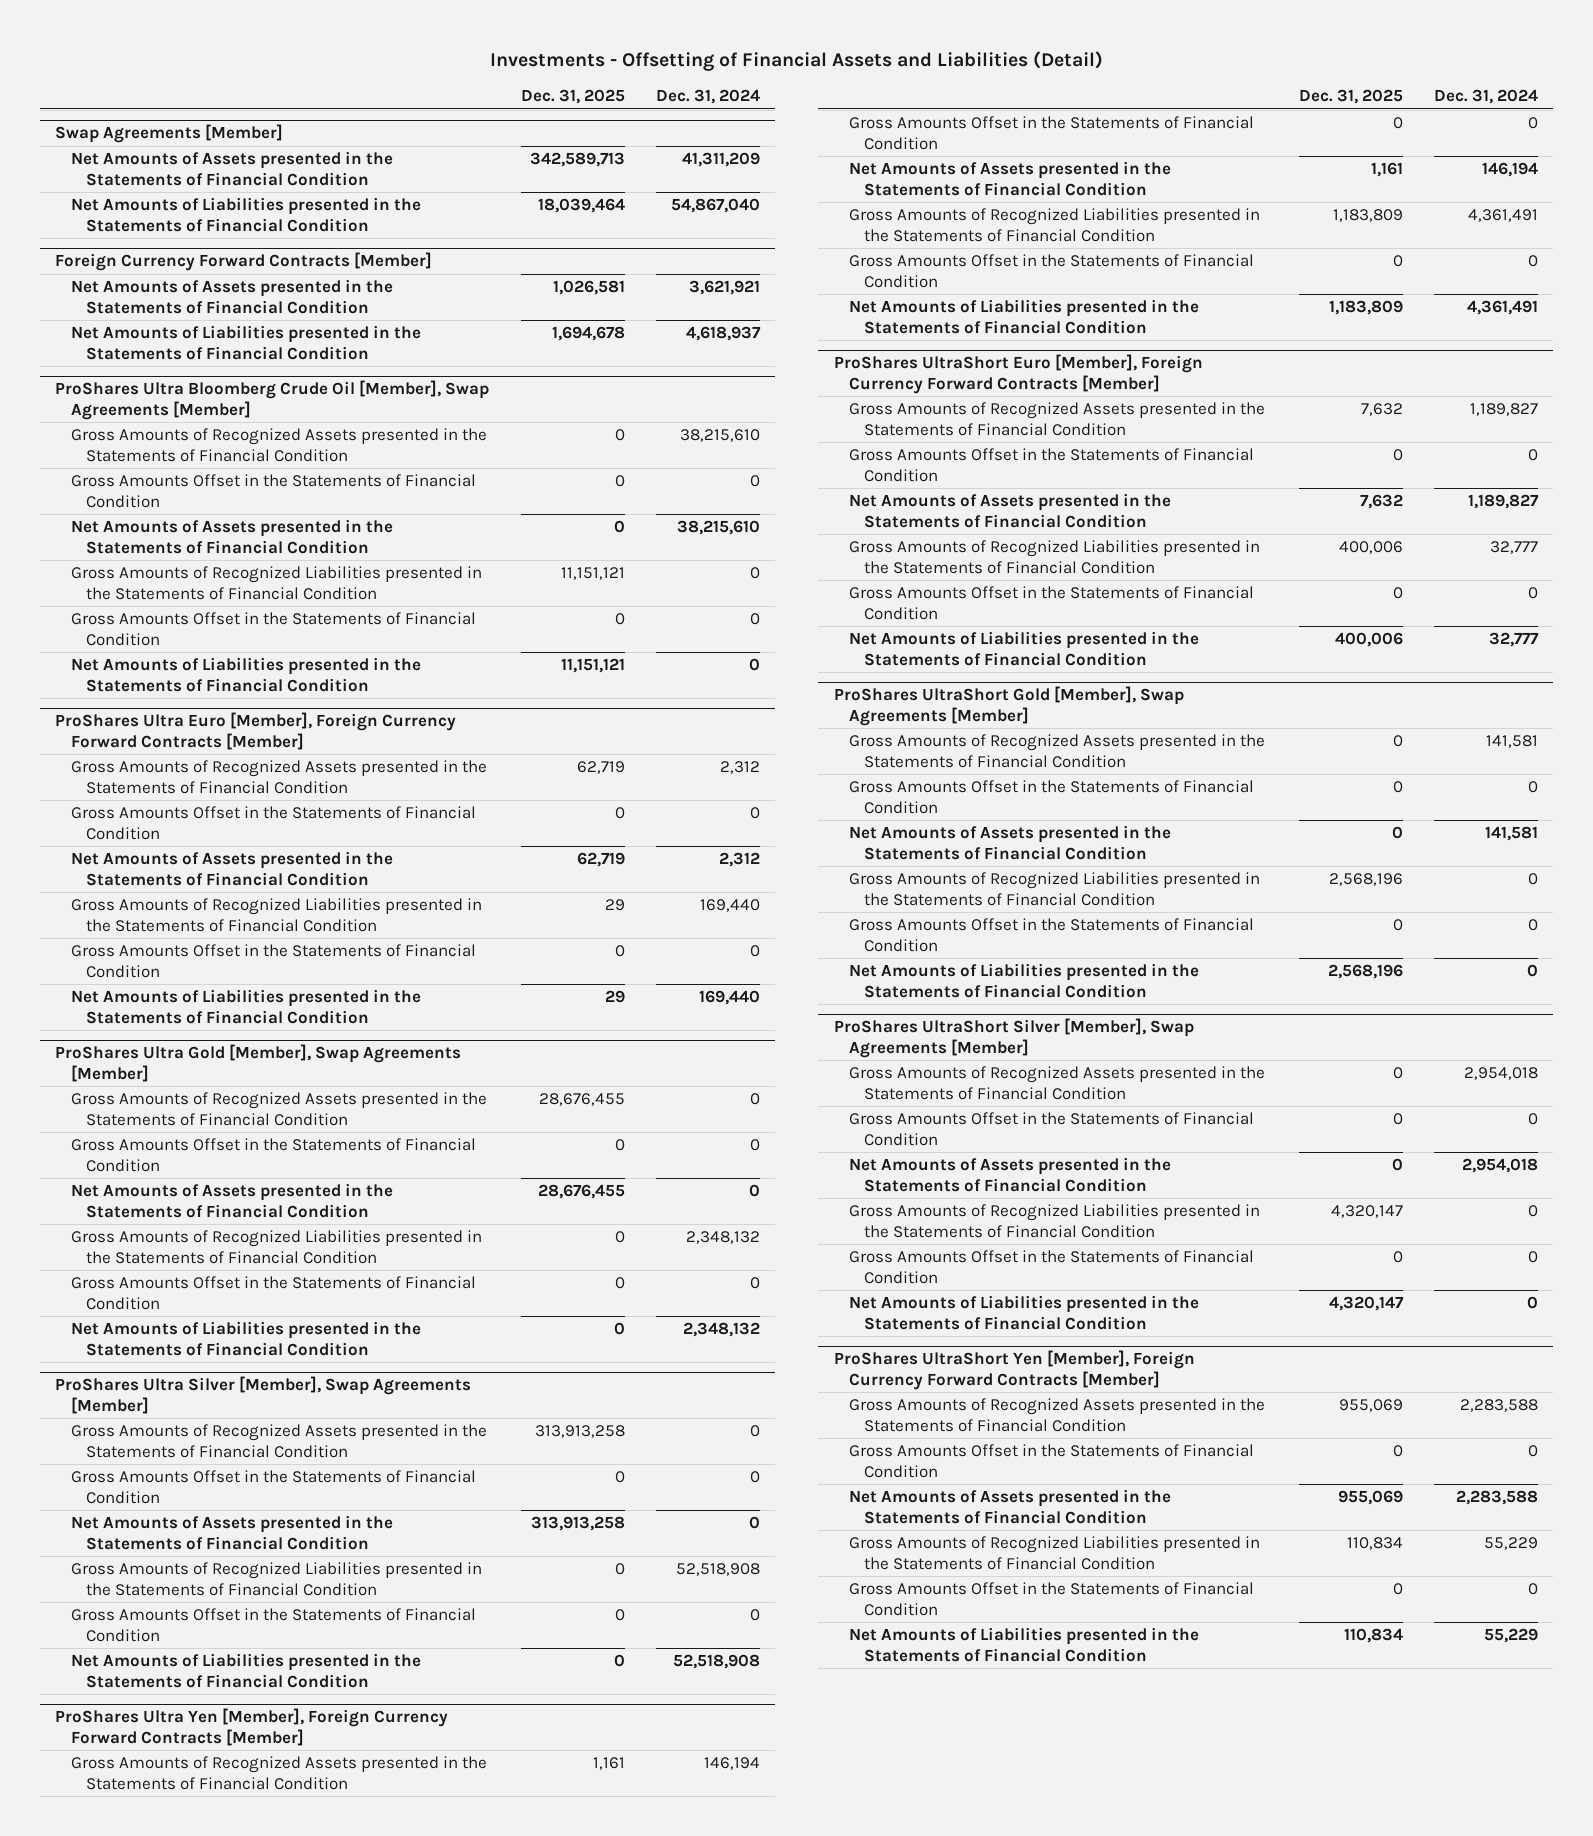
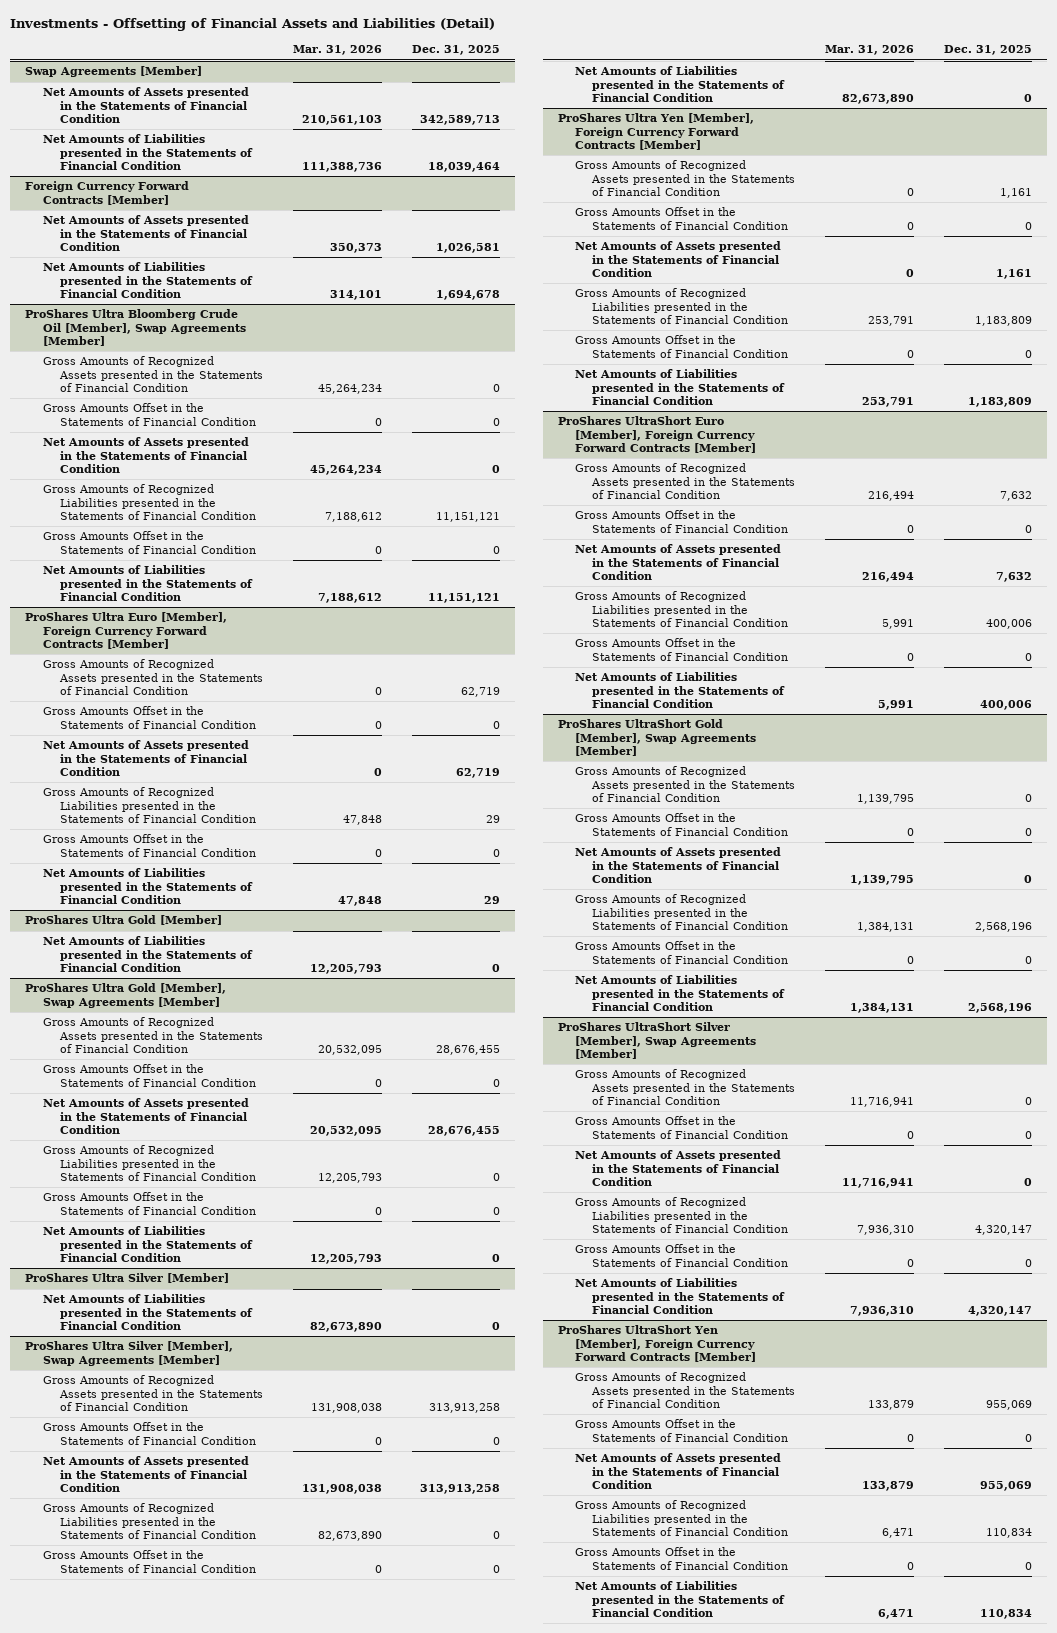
- | Dec. 31, 2025 | Dec. 31, 2024
+ | Mar. 31, 2026 | Dec. 31, 2025
+ ProShares Ultra Gold [Member]
+ Net Amounts of Liabilities presented in the Statements of Financial Condition | 12,205,793 | 0
+ ProShares Ultra Silver [Member]
+ Net Amounts of Liabilities presented in the Statements of Financial Condition | 82,673,890 | 0

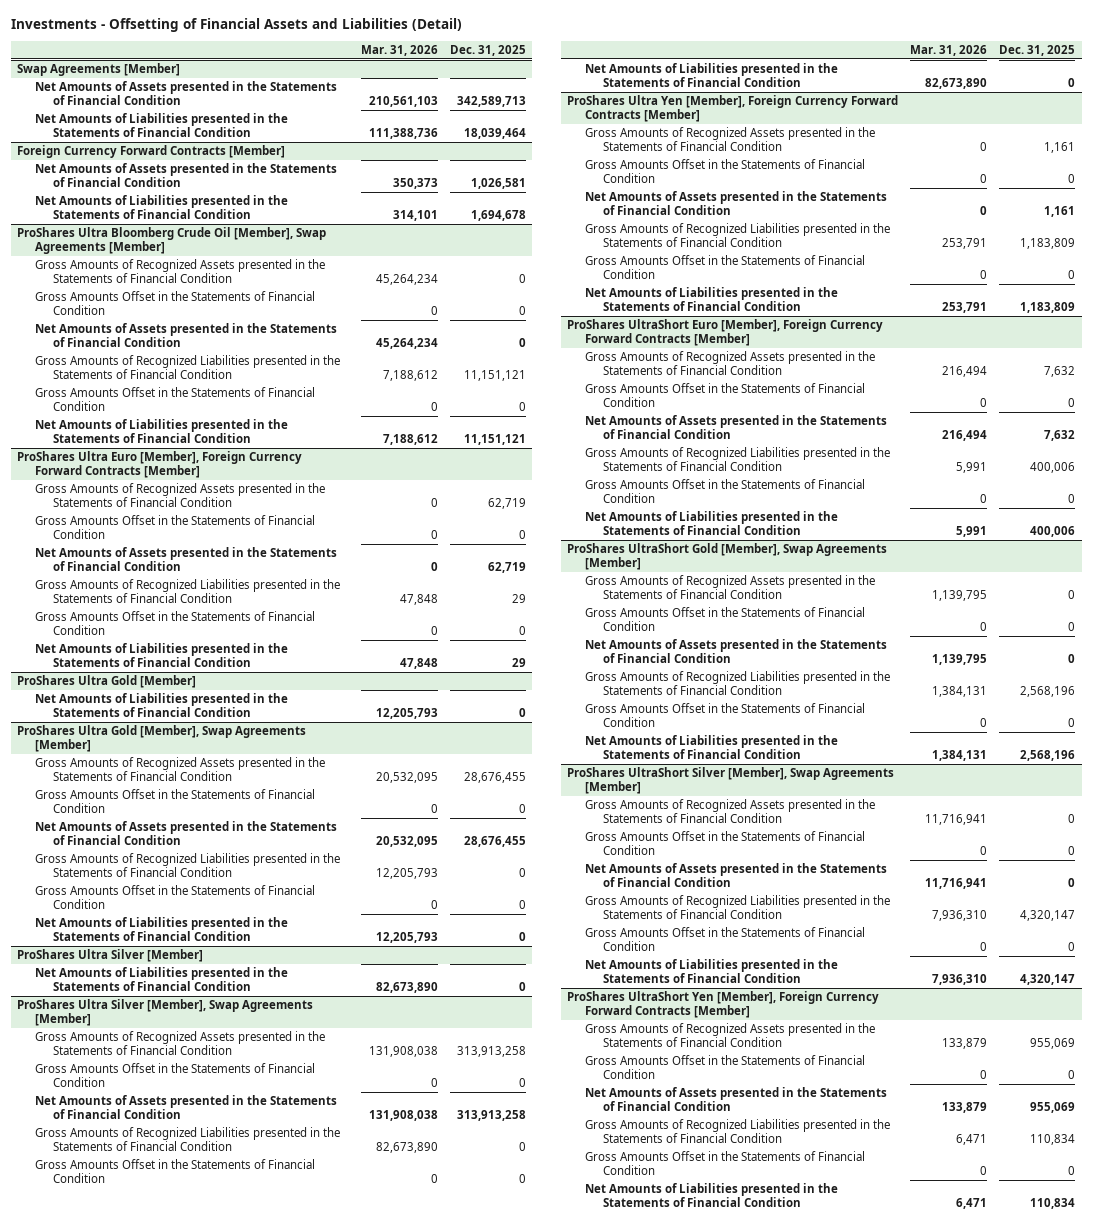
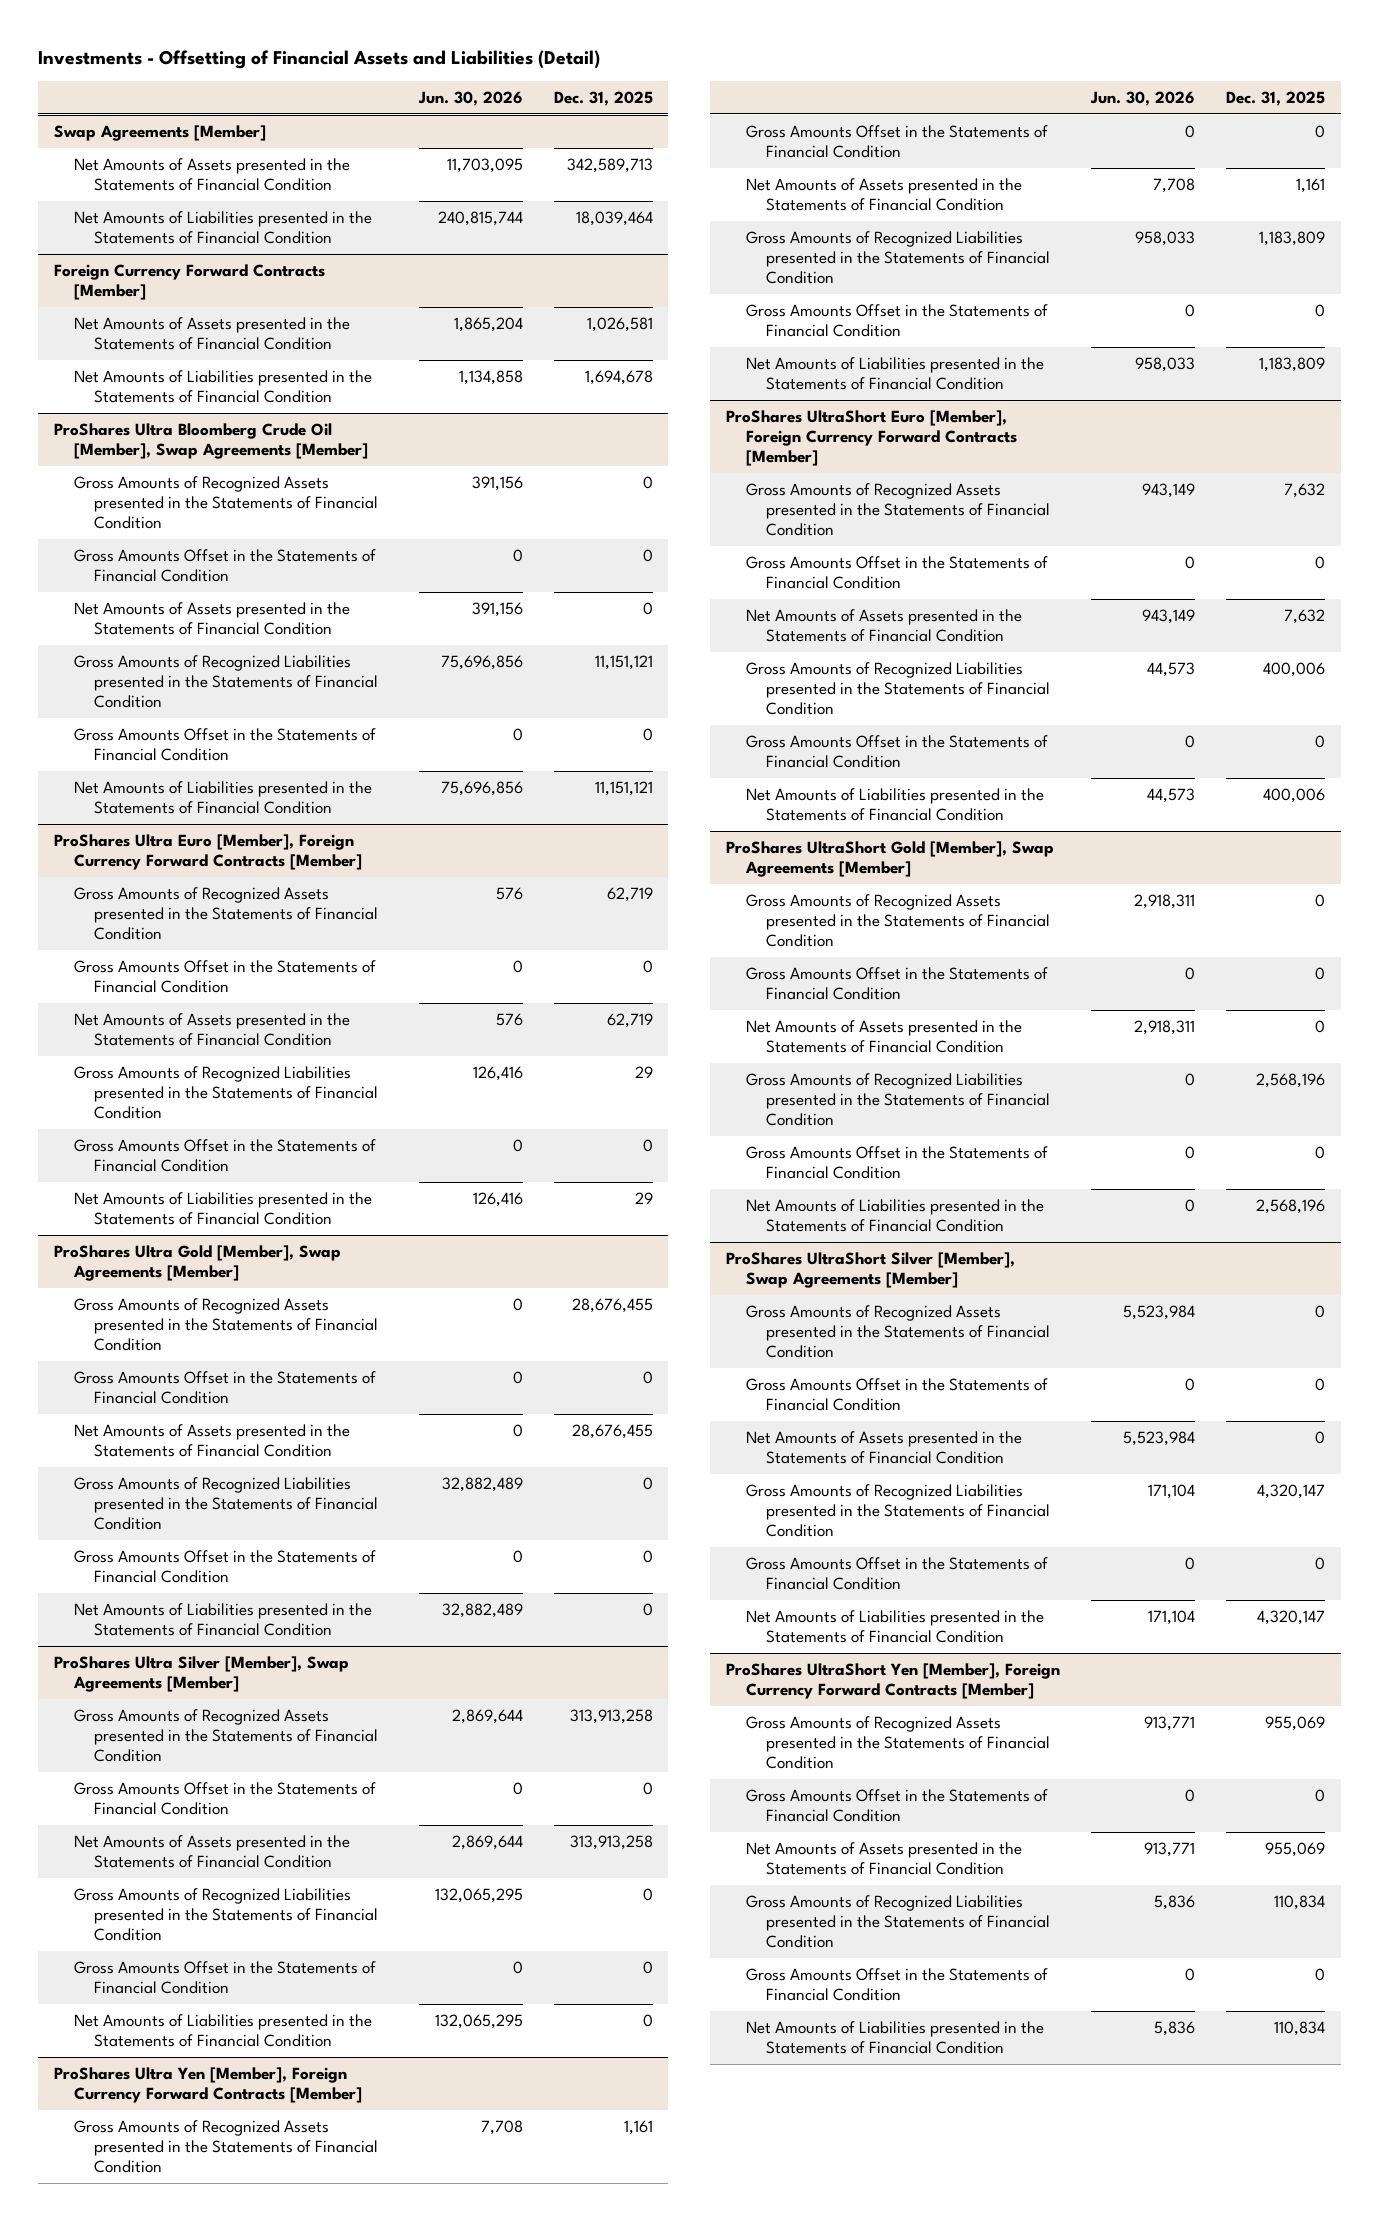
- | Mar. 31, 2026 | Dec. 31, 2025
+ | Jun. 30, 2026 | Dec. 31, 2025
- ProShares Ultra Gold [Member]
- Net Amounts of Liabilities presented in the Statements of Financial Condition | 12,205,793 | 0
- ProShares Ultra Silver [Member]
- Net Amounts of Liabilities presented in the Statements of Financial Condition | 82,673,890 | 0

